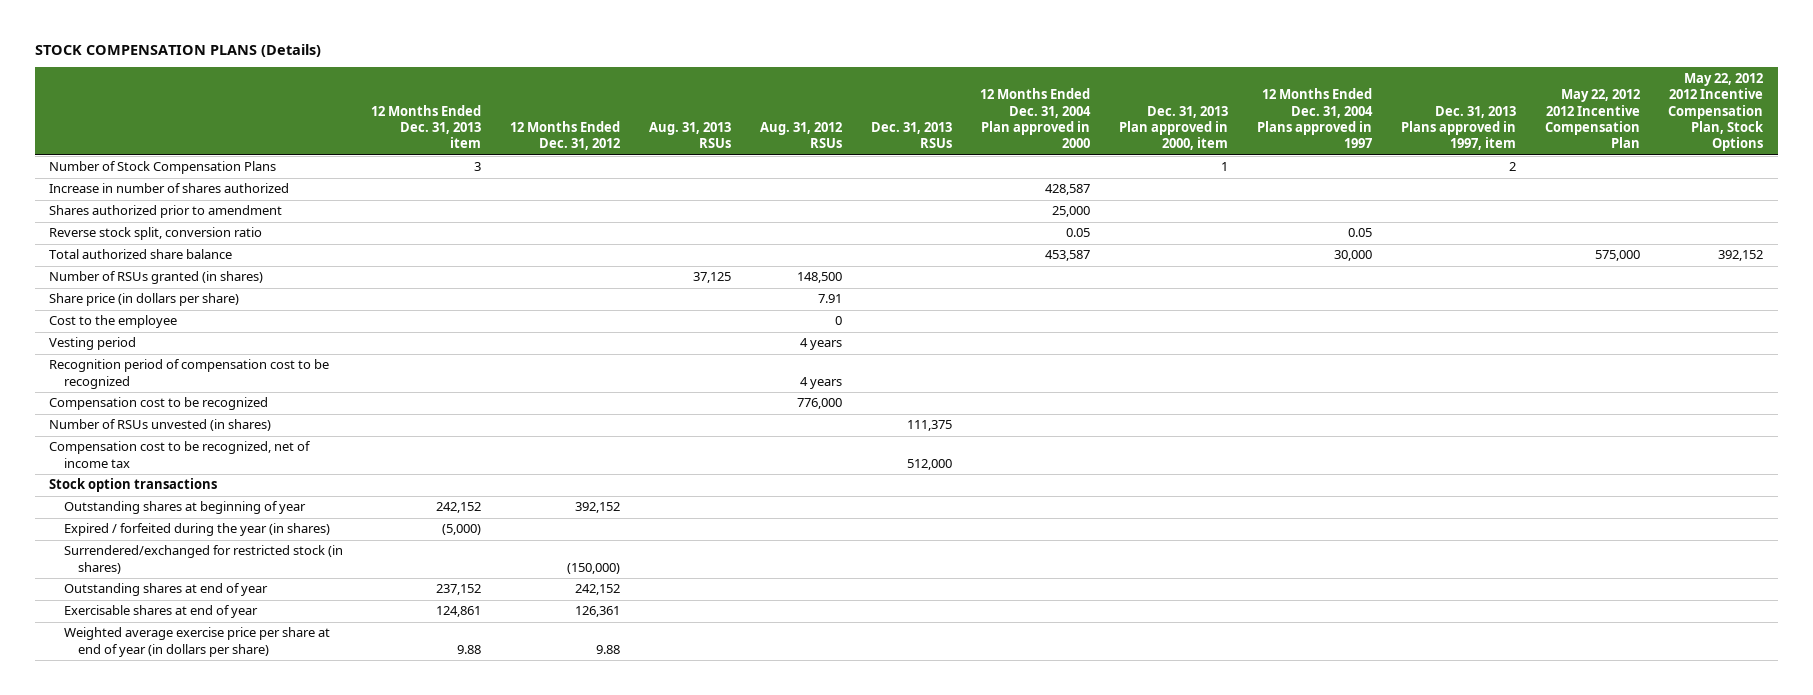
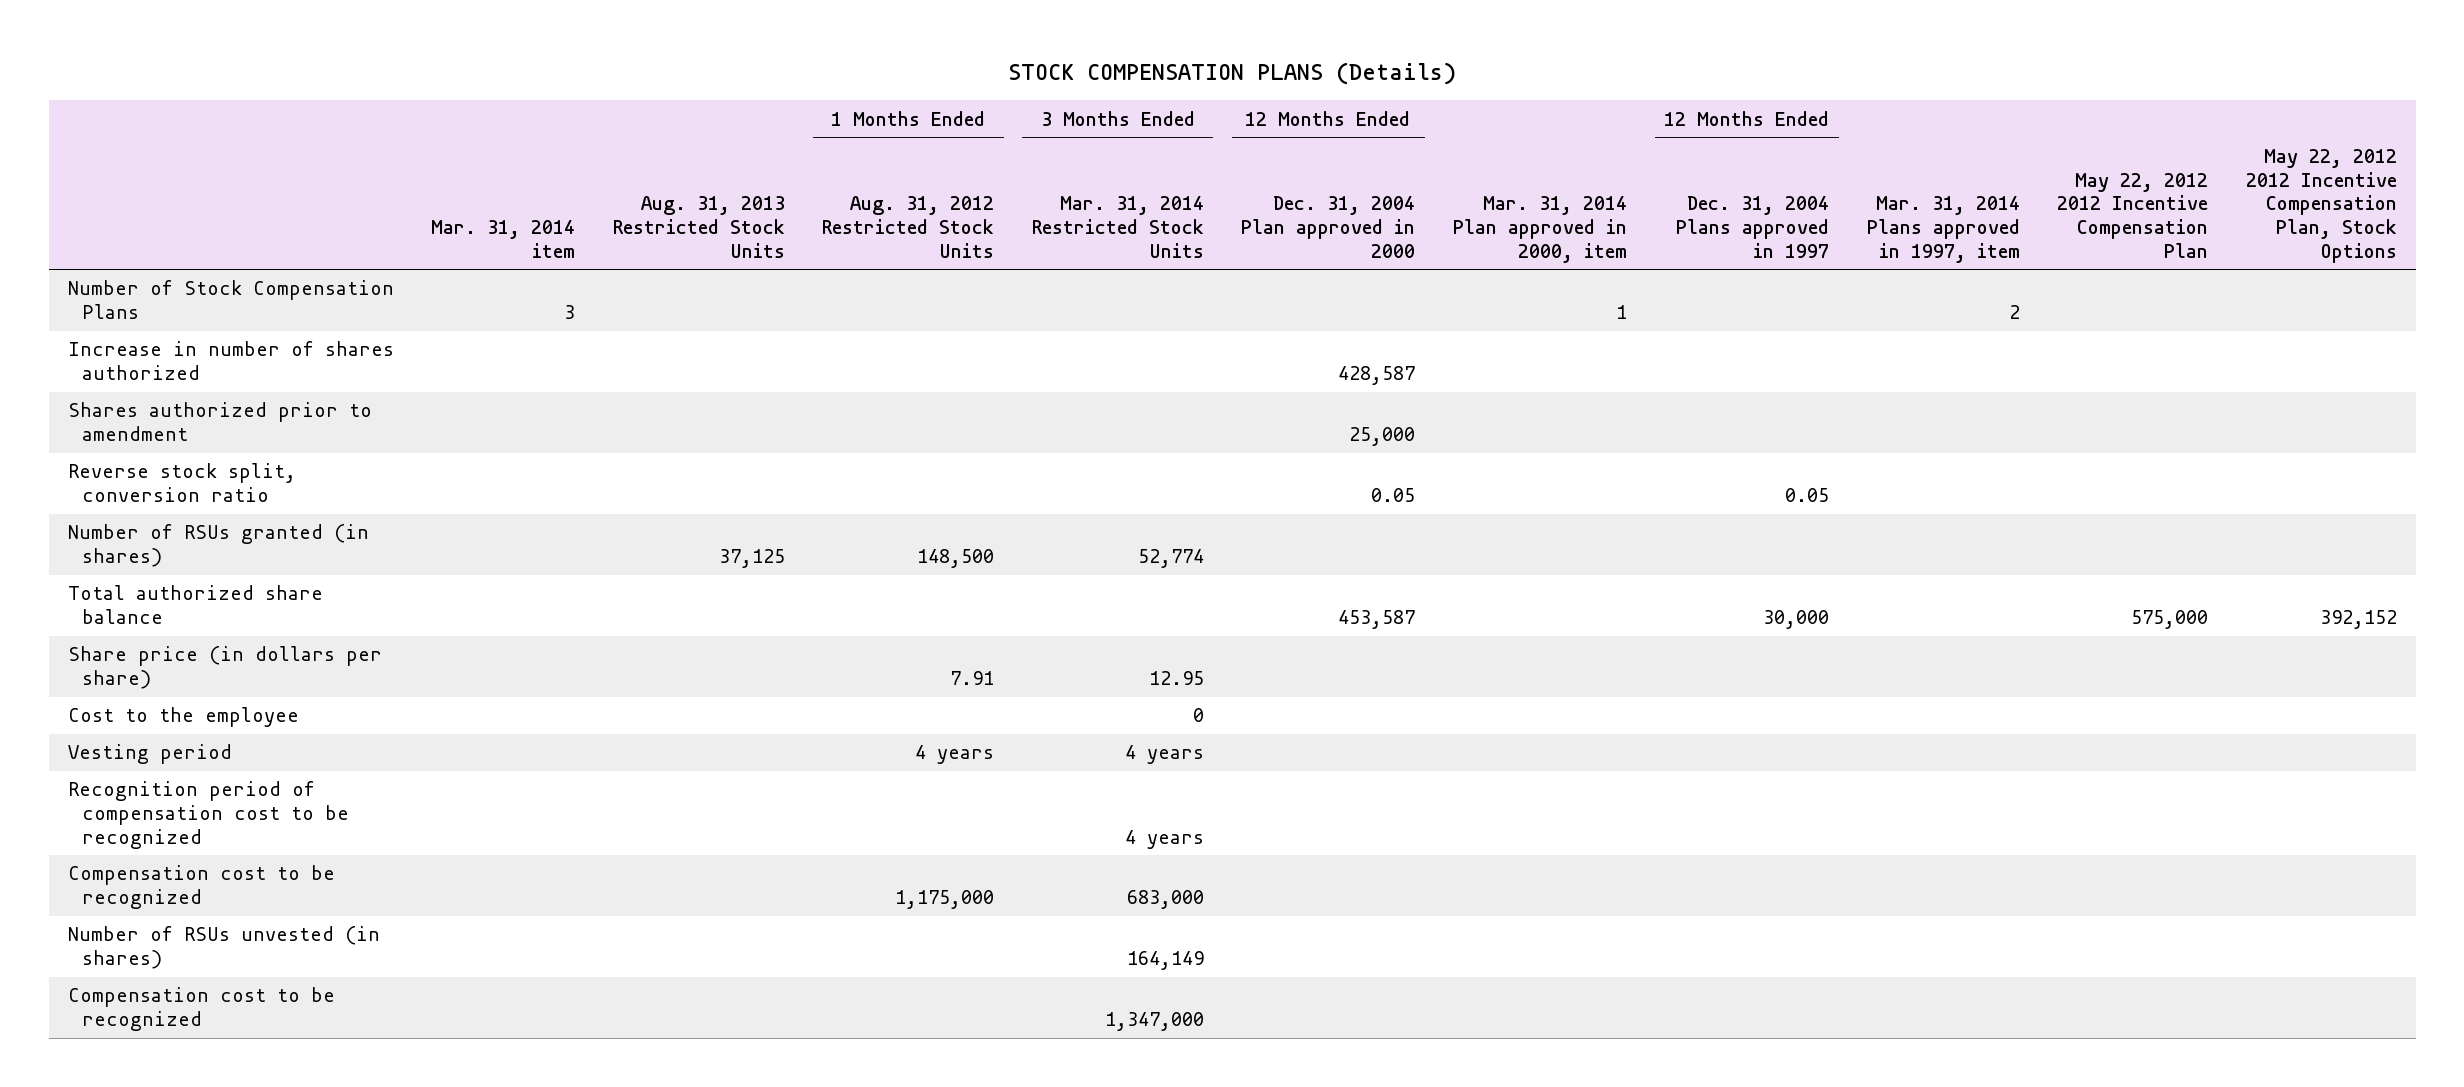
- | 12 Months Ended Dec. 31, 2013 item | 12 Months Ended Dec. 31, 2012 | Aug. 31, 2013 RSUs | Aug. 31, 2012 RSUs | Dec. 31, 2013 RSUs | 12 Months Ended Dec. 31, 2004 Plan approved in 2000 | Dec. 31, 2013 Plan approved in 2000, item | 12 Months Ended Dec. 31, 2004 Plans approved in 1997 | Dec. 31, 2013 Plans approved in 1997, item | May 22, 2012 2012 Incentive Compensation Plan | May 22, 2012 2012 Incentive Compensation Plan, Stock Options
+ | Mar. 31, 2014 item | Aug. 31, 2013 Restricted Stock Units | 1 Months Ended Aug. 31, 2012 Restricted Stock Units | 3 Months Ended Mar. 31, 2014 Restricted Stock Units | 12 Months Ended Dec. 31, 2004 Plan approved in 2000 | Mar. 31, 2014 Plan approved in 2000, item | 12 Months Ended Dec. 31, 2004 Plans approved in 1997 | Mar. 31, 2014 Plans approved in 1997, item | May 22, 2012 2012 Incentive Compensation Plan | May 22, 2012 2012 Incentive Compensation Plan, Stock Options
moved down: Total authorized share balance | | | | | 453,587 | | 30,000 | | 575,000 | 392,152
- Compensation cost to be recognized, net of income tax | | | | | 512,000 | | | | | |
- Stock option transactions
- Outstanding shares at beginning of year | 242,152 | 392,152 | | | | | | | | |
- Expired / forfeited during the year (in shares) | (5,000) | | | | | | | | | |
- Surrendered/exchanged for restricted stock (in shares) | | (150,000) | | | | | | | | |
- Outstanding shares at end of year | 237,152 | 242,152 | | | | | | | | |
- Exercisable shares at end of year | 124,861 | 126,361 | | | | | | | | |
- Weighted average exercise price per share at end of year (in dollars per share) | 9.88 | 9.88 | | | | | | | | |
+ Compensation cost to be recognized | | | | 1,347,000 | | | | | |

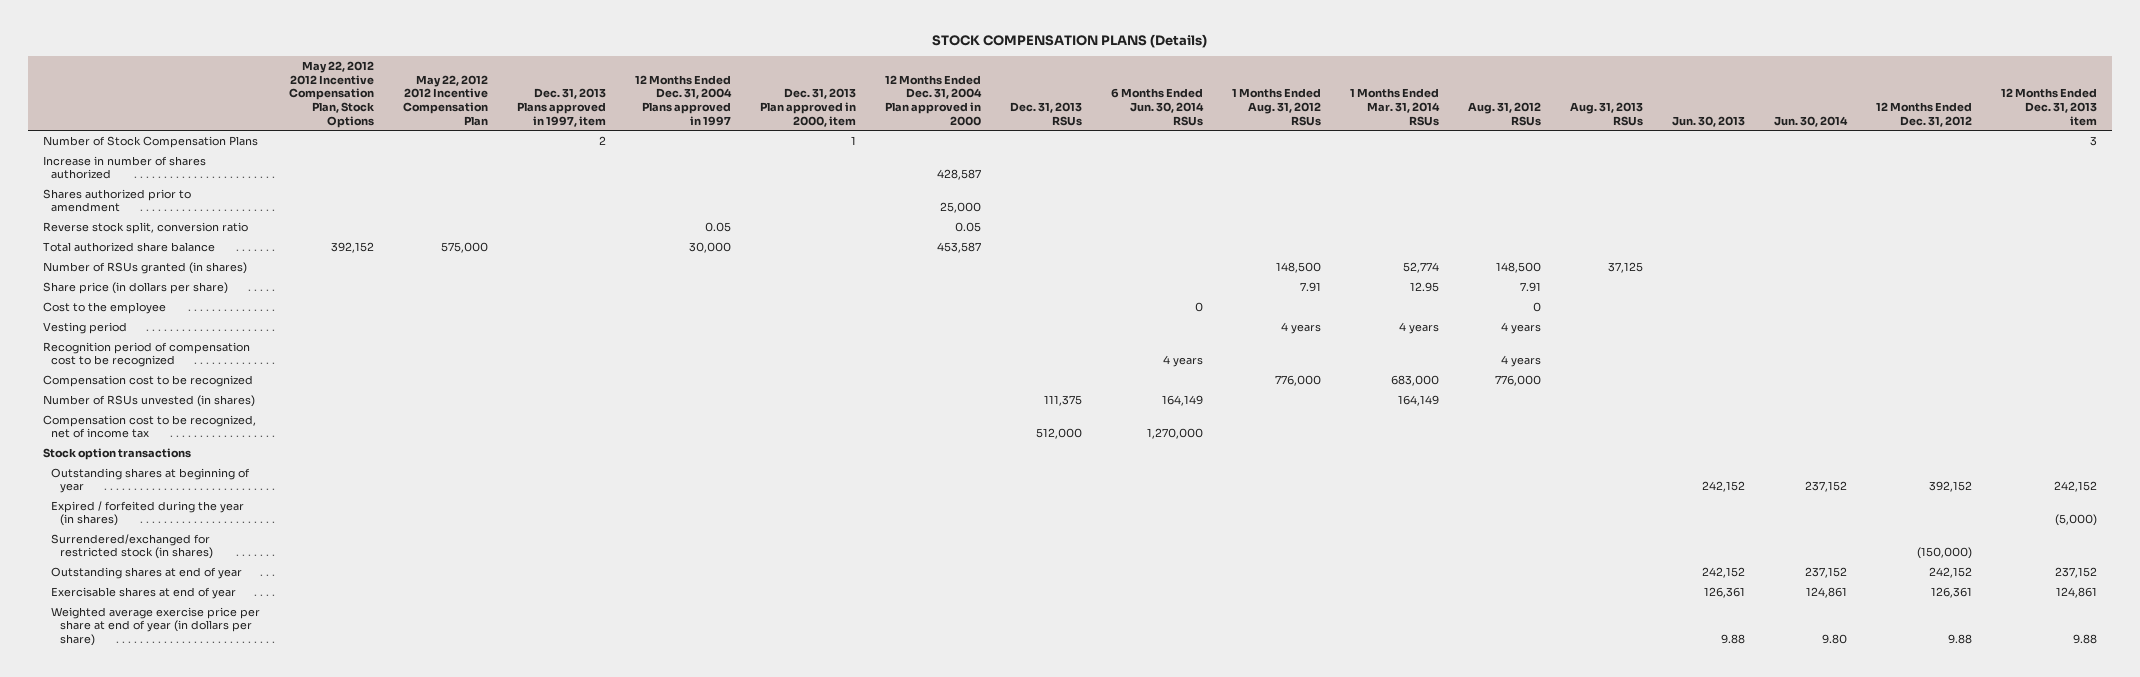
- | Mar. 31, 2014 item | Aug. 31, 2013 Restricted Stock Units | 1 Months Ended Aug. 31, 2012 Restricted Stock Units | 3 Months Ended Mar. 31, 2014 Restricted Stock Units | 12 Months Ended Dec. 31, 2004 Plan approved in 2000 | Mar. 31, 2014 Plan approved in 2000, item | 12 Months Ended Dec. 31, 2004 Plans approved in 1997 | Mar. 31, 2014 Plans approved in 1997, item | May 22, 2012 2012 Incentive Compensation Plan | May 22, 2012 2012 Incentive Compensation Plan, Stock Options
+ | May 22, 2012 2012 Incentive Compensation Plan, Stock Options | May 22, 2012 2012 Incentive Compensation Plan | Dec. 31, 2013 Plans approved in 1997, item | 12 Months Ended Dec. 31, 2004 Plans approved in 1997 | Dec. 31, 2013 Plan approved in 2000, item | 12 Months Ended Dec. 31, 2004 Plan approved in 2000 | Dec. 31, 2013 RSUs | 6 Months Ended Jun. 30, 2014 RSUs | 1 Months Ended Aug. 31, 2012 RSUs | 1 Months Ended Mar. 31, 2014 RSUs | Aug. 31, 2012 RSUs | Aug. 31, 2013 RSUs | Jun. 30, 2013 | Jun. 30, 2014 | 12 Months Ended Dec. 31, 2012 | 12 Months Ended Dec. 31, 2013 item
moved down: Number of RSUs granted (in shares) | | | | | | | | | 148,500 | 52,774 | 148,500 | 37,125 | | | |
- Compensation cost to be recognized | | | | 1,347,000 | | | | | |
+ Compensation cost to be recognized, net of income tax | | | | | | | 512,000 | 1,270,000 | | | | | | | |
+ Stock option transactions
+ Outstanding shares at beginning of year | | | | | | | | | | | | | 242,152 | 237,152 | 392,152 | 242,152
+ Expired / forfeited during the year (in shares) | | | | | | | | | | | | | | | | (5,000)
+ Surrendered/exchanged for restricted stock (in shares) | | | | | | | | | | | | | | | (150,000) |
+ Outstanding shares at end of year | | | | | | | | | | | | | 242,152 | 237,152 | 242,152 | 237,152
+ Exercisable shares at end of year | | | | | | | | | | | | | 126,361 | 124,861 | 126,361 | 124,861
+ Weighted average exercise price per share at end of year (in dollars per share) | | | | | | | | | | | | | 9.88 | 9.80 | 9.88 | 9.88

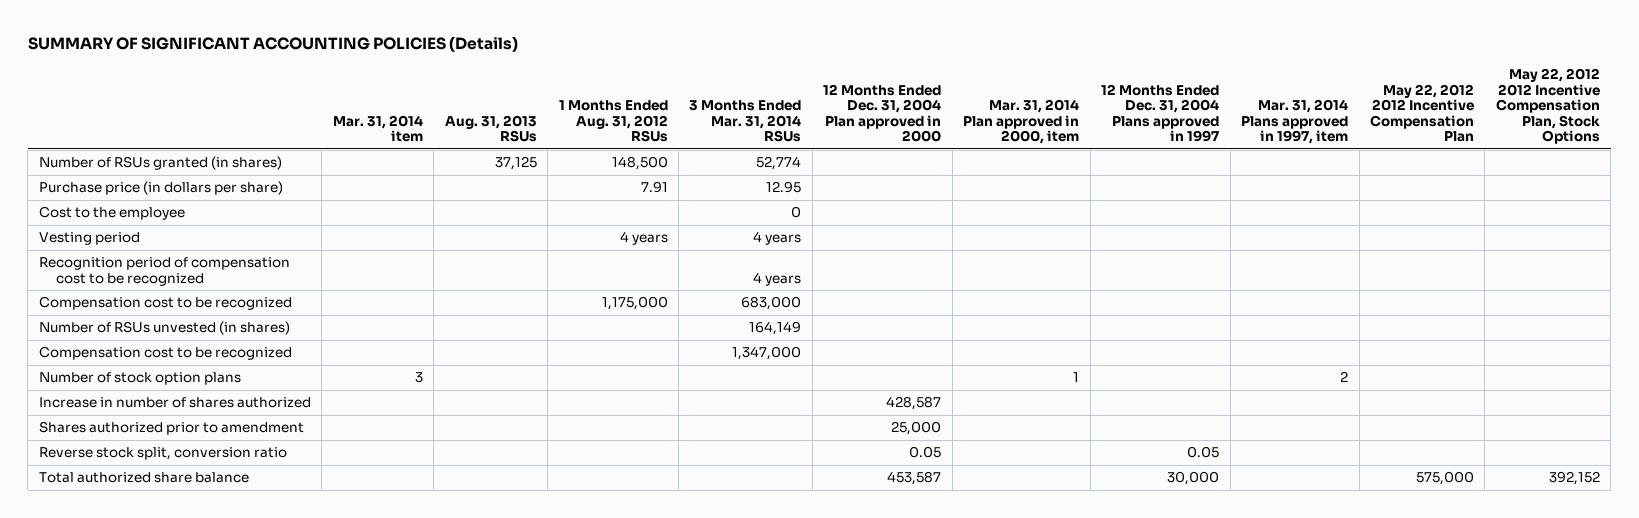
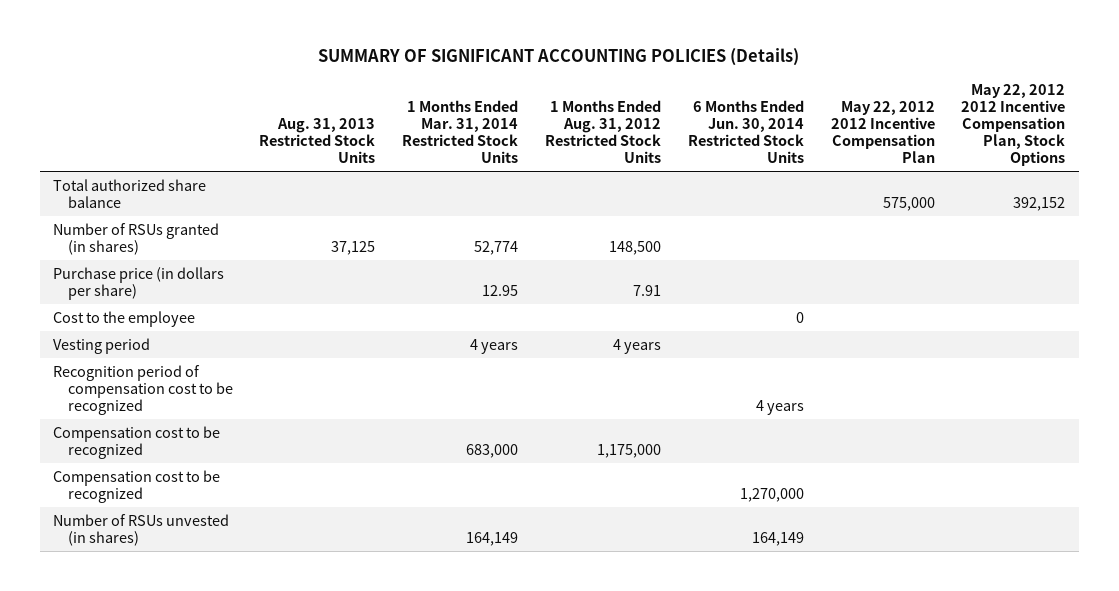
- | Mar. 31, 2014 item | Aug. 31, 2013 RSUs | 1 Months Ended Aug. 31, 2012 RSUs | 3 Months Ended Mar. 31, 2014 RSUs | 12 Months Ended Dec. 31, 2004 Plan approved in 2000 | Mar. 31, 2014 Plan approved in 2000, item | 12 Months Ended Dec. 31, 2004 Plans approved in 1997 | Mar. 31, 2014 Plans approved in 1997, item | May 22, 2012 2012 Incentive Compensation Plan | May 22, 2012 2012 Incentive Compensation Plan, Stock Options
+ | Aug. 31, 2013 Restricted Stock Units | 1 Months Ended Mar. 31, 2014 Restricted Stock Units | 1 Months Ended Aug. 31, 2012 Restricted Stock Units | 6 Months Ended Jun. 30, 2014 Restricted Stock Units | May 22, 2012 2012 Incentive Compensation Plan | May 22, 2012 2012 Incentive Compensation Plan, Stock Options
moved up: Total authorized share balance | | | | | 575,000 | 392,152
- Number of stock option plans | 3 | | | | | 1 | | 2 | |
- Increase in number of shares authorized | | | | | 428,587 | | | | |
- Shares authorized prior to amendment | | | | | 25,000 | | | | |
- Reverse stock split, conversion ratio | | | | | 0.05 | | 0.05 | | |
moved down: Number of RSUs unvested (in shares) | | 164,149 | | 164,149 | |

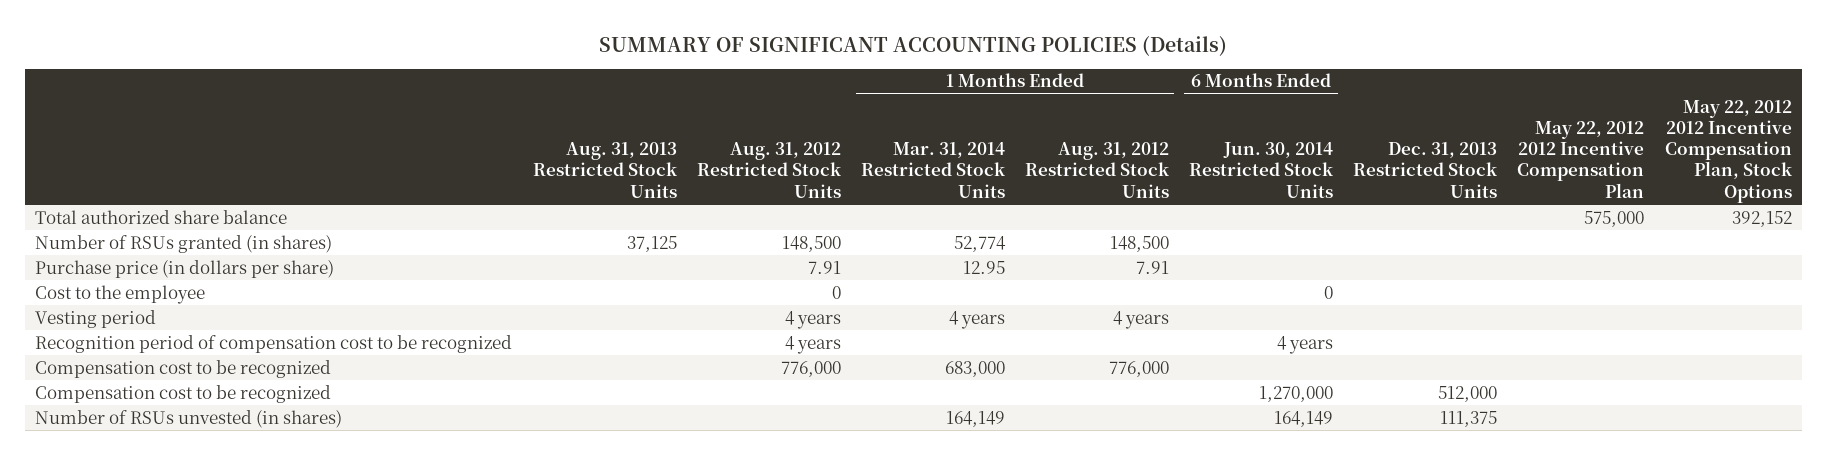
- | Aug. 31, 2013 Restricted Stock Units | 1 Months Ended Mar. 31, 2014 Restricted Stock Units | 1 Months Ended Aug. 31, 2012 Restricted Stock Units | 6 Months Ended Jun. 30, 2014 Restricted Stock Units | May 22, 2012 2012 Incentive Compensation Plan | May 22, 2012 2012 Incentive Compensation Plan, Stock Options
+ | Aug. 31, 2013 Restricted Stock Units | Aug. 31, 2012 Restricted Stock Units | 1 Months Ended Mar. 31, 2014 Restricted Stock Units | 1 Months Ended Aug. 31, 2012 Restricted Stock Units | 6 Months Ended Jun. 30, 2014 Restricted Stock Units | Dec. 31, 2013 Restricted Stock Units | May 22, 2012 2012 Incentive Compensation Plan | May 22, 2012 2012 Incentive Compensation Plan, Stock Options
- Compensation cost to be recognized | | 683,000 | 1,175,000 | | |
+ Compensation cost to be recognized | | 776,000 | 683,000 | 776,000 | | | |

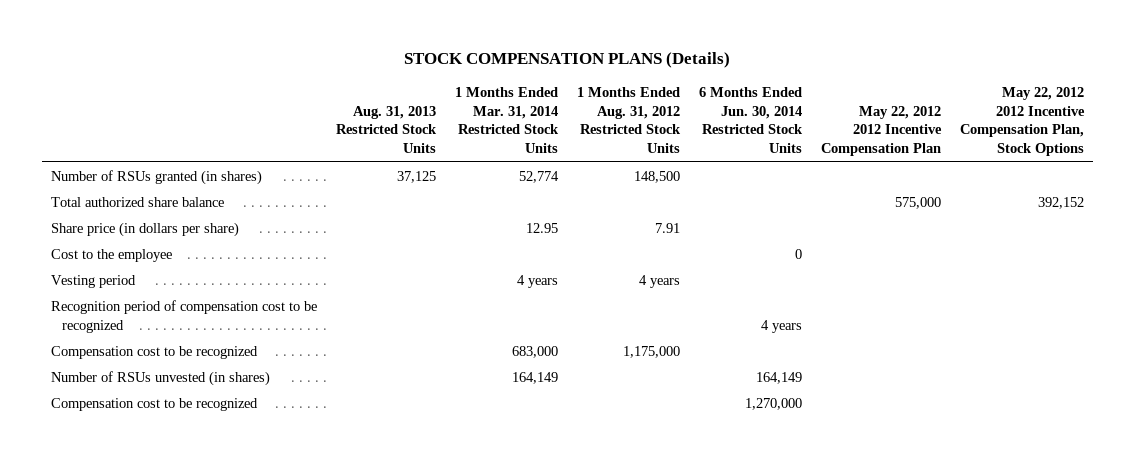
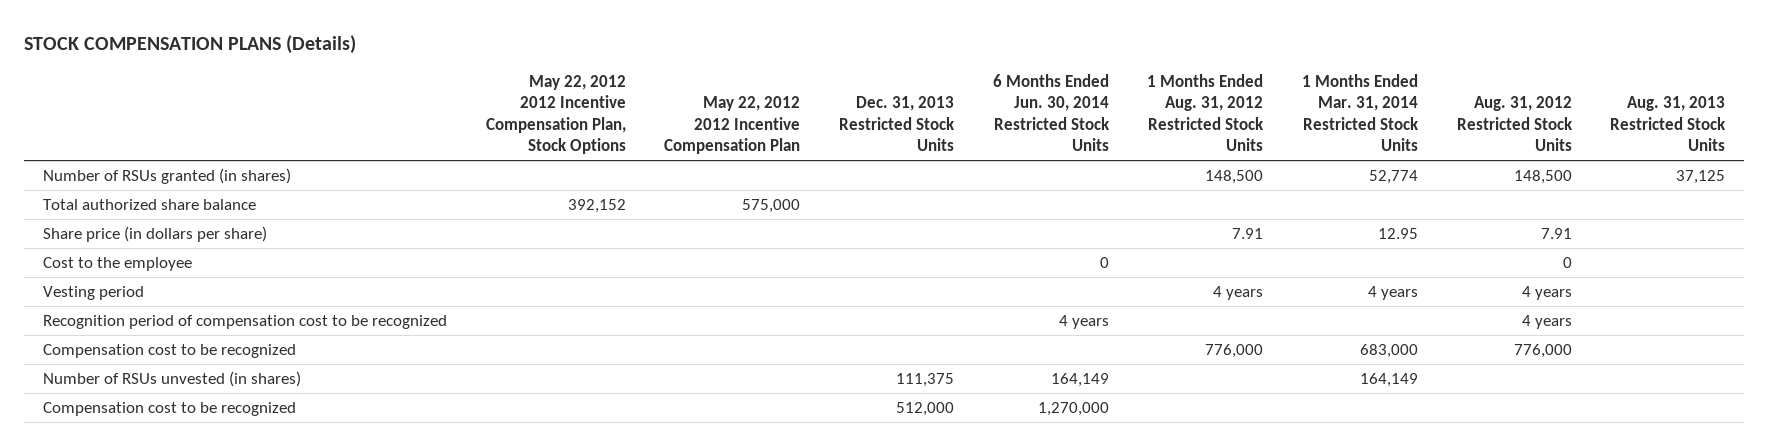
- | Aug. 31, 2013 Restricted Stock Units | 1 Months Ended Mar. 31, 2014 Restricted Stock Units | 1 Months Ended Aug. 31, 2012 Restricted Stock Units | 6 Months Ended Jun. 30, 2014 Restricted Stock Units | May 22, 2012 2012 Incentive Compensation Plan | May 22, 2012 2012 Incentive Compensation Plan, Stock Options
+ | May 22, 2012 2012 Incentive Compensation Plan, Stock Options | May 22, 2012 2012 Incentive Compensation Plan | Dec. 31, 2013 Restricted Stock Units | 6 Months Ended Jun. 30, 2014 Restricted Stock Units | 1 Months Ended Aug. 31, 2012 Restricted Stock Units | 1 Months Ended Mar. 31, 2014 Restricted Stock Units | Aug. 31, 2012 Restricted Stock Units | Aug. 31, 2013 Restricted Stock Units
- Compensation cost to be recognized | | 683,000 | 1,175,000 | | |
+ Compensation cost to be recognized | | | | | 776,000 | 683,000 | 776,000 |

